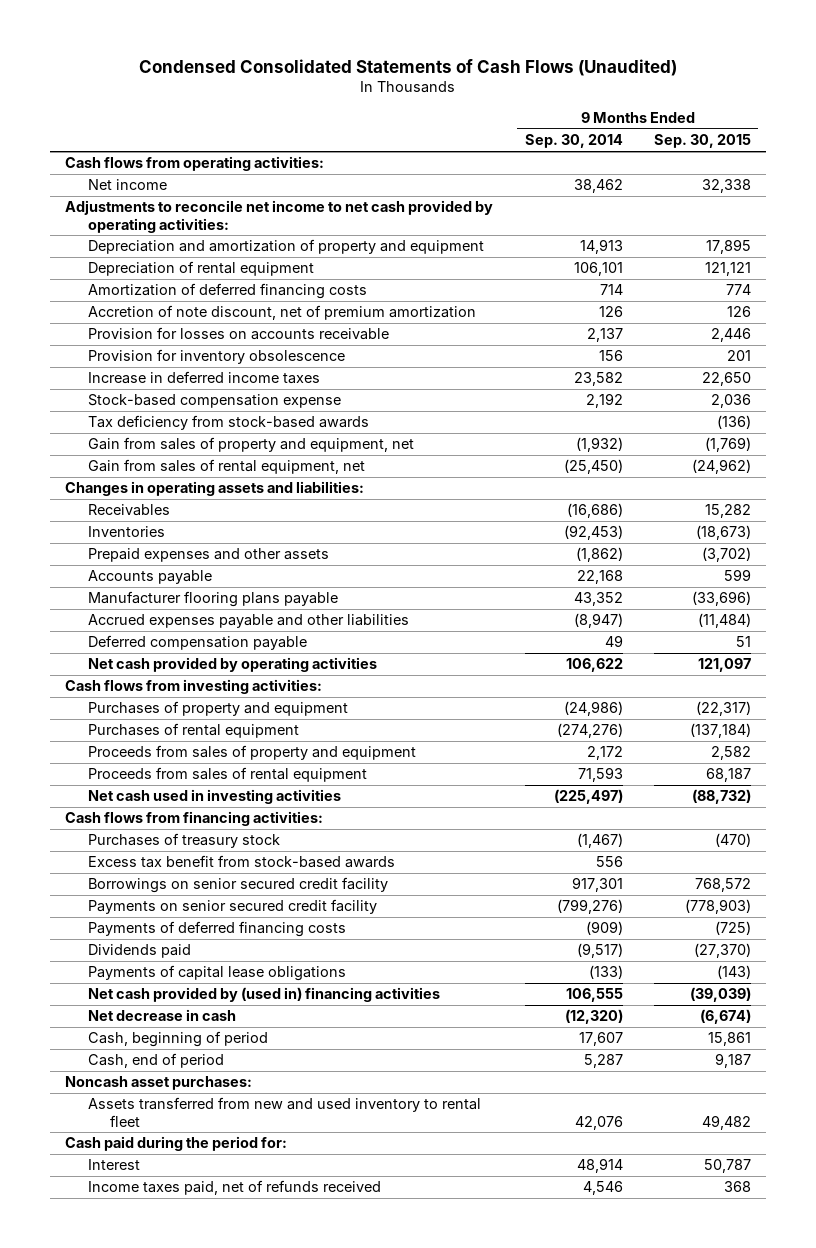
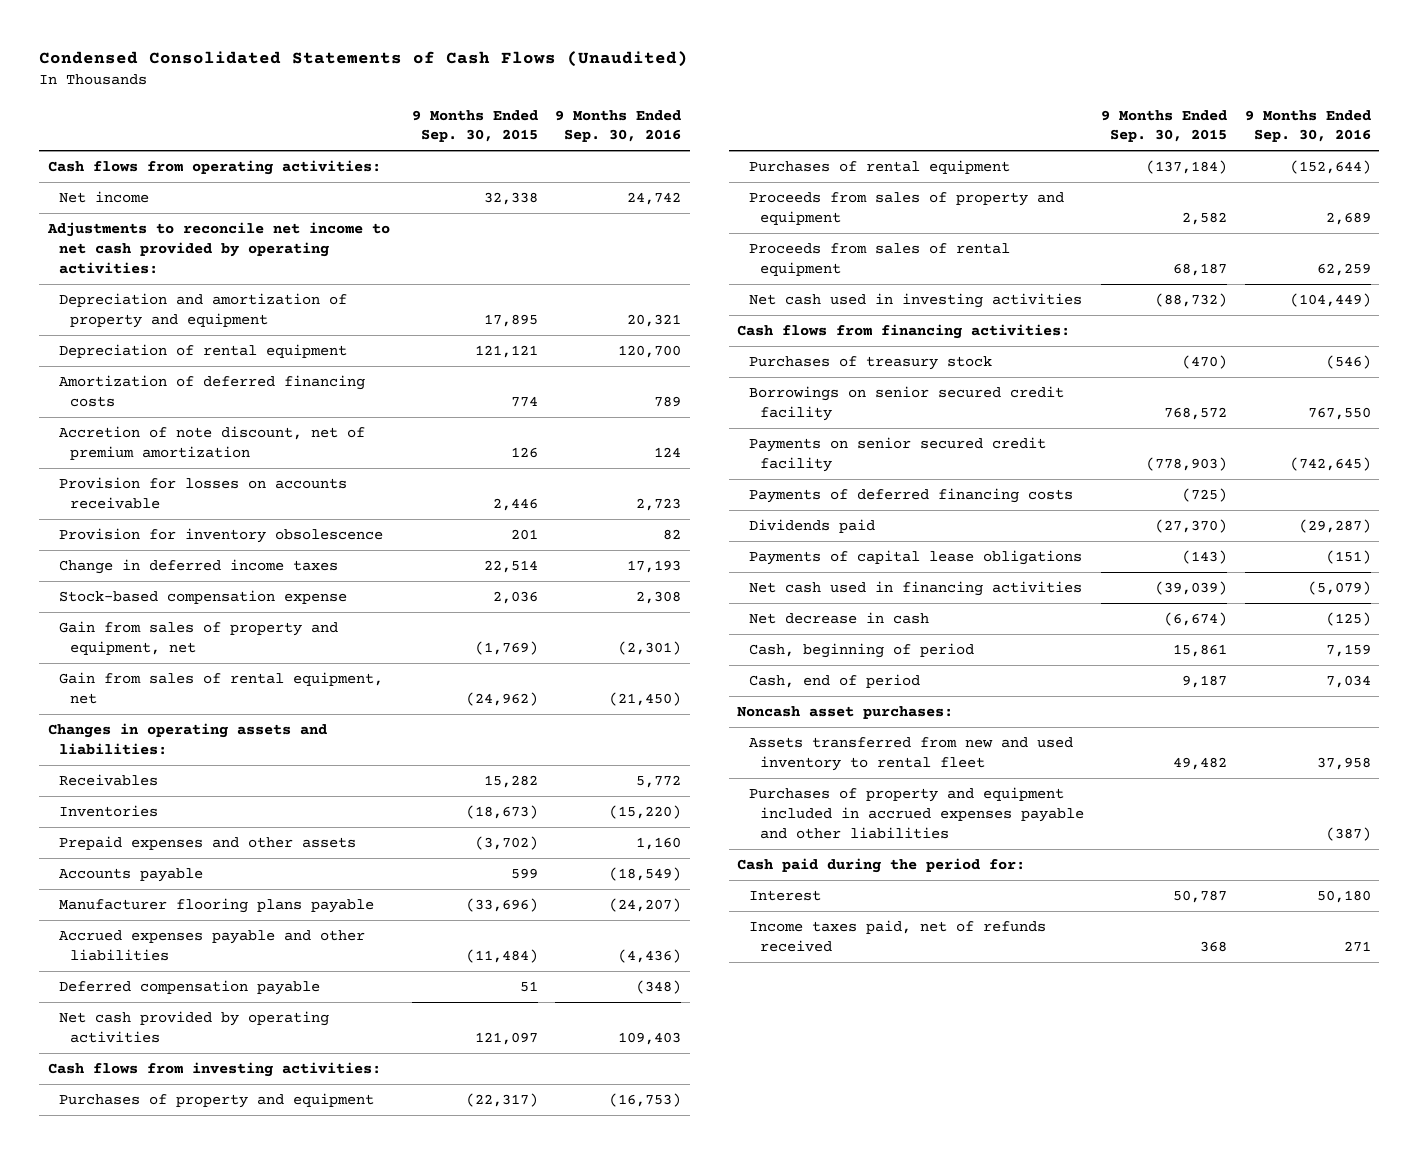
- | 9 Months Ended Sep. 30, 2014 | 9 Months Ended Sep. 30, 2015
+ | 9 Months Ended Sep. 30, 2015 | 9 Months Ended Sep. 30, 2016
- Increase in deferred income taxes | 23,582 | 22,650
+ Change in deferred income taxes | 22,514 | 17,193
- Tax deficiency from stock-based awards | | (136)
- Excess tax benefit from stock-based awards | 556 |
- Net cash provided by (used in) financing activities | 106,555 | (39,039)
+ Net cash used in financing activities | (39,039) | (5,079)
+ Purchases of property and equipment included in accrued expenses payable and other liabilities | | (387)

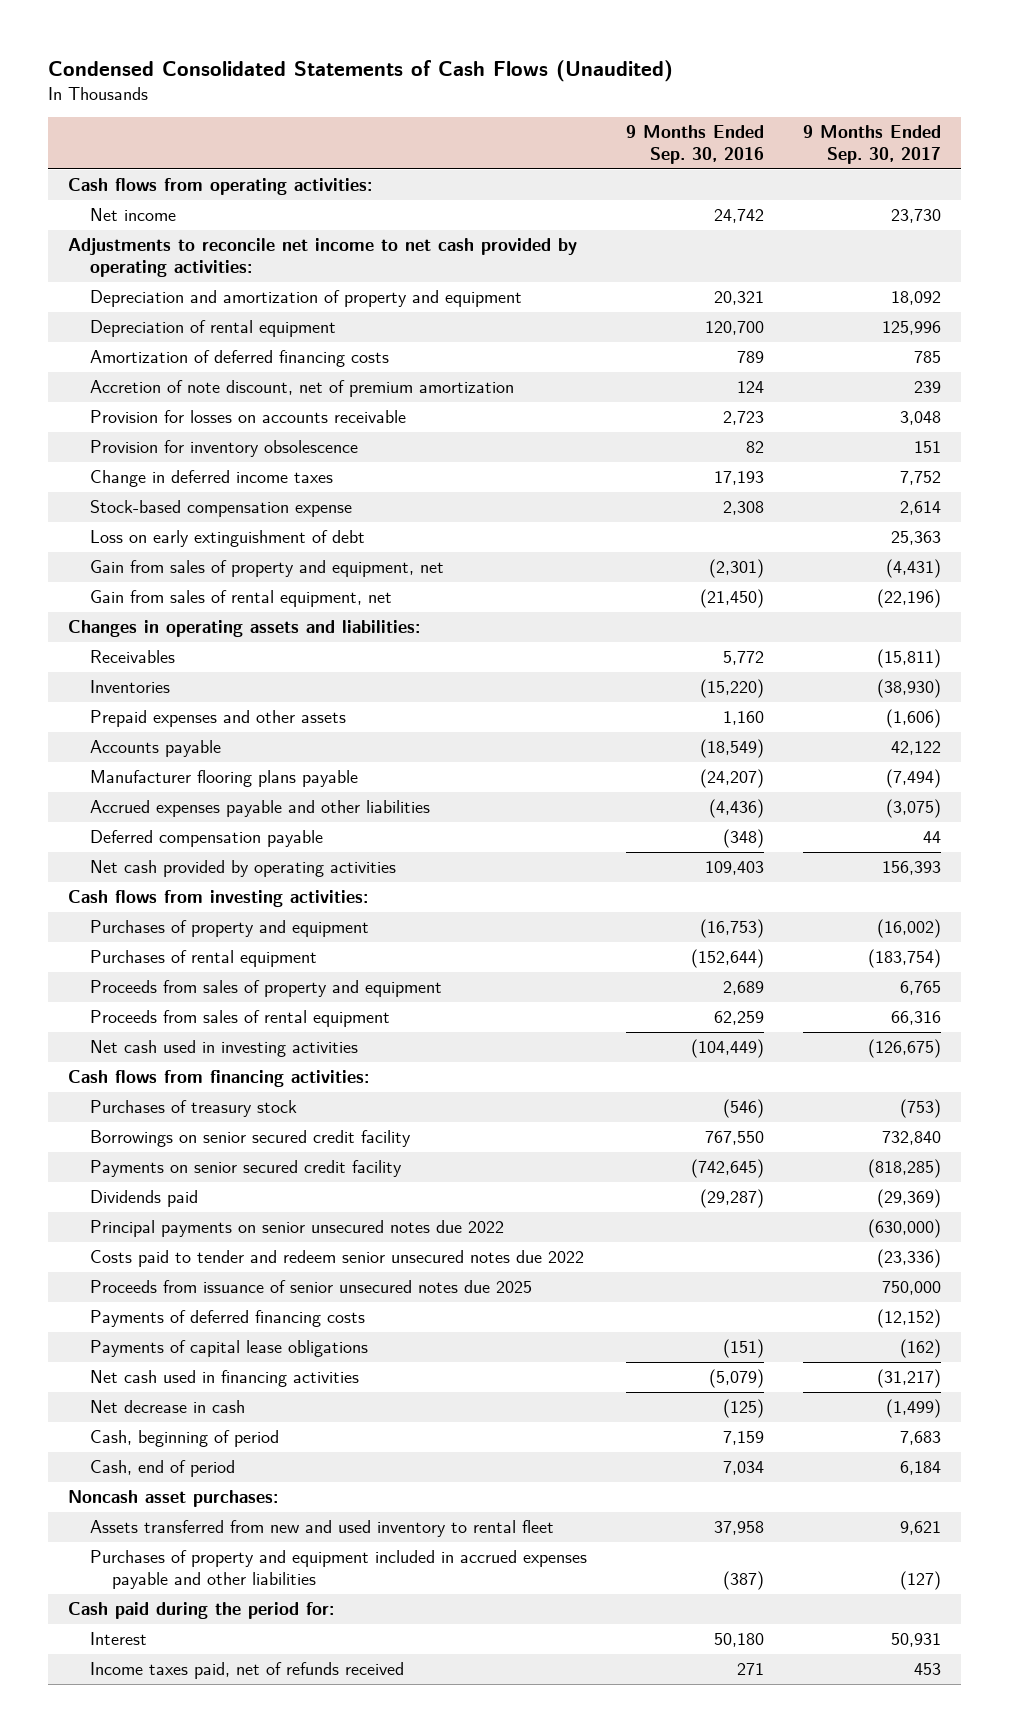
- | 9 Months Ended Sep. 30, 2015 | 9 Months Ended Sep. 30, 2016
+ | 9 Months Ended Sep. 30, 2016 | 9 Months Ended Sep. 30, 2017
+ Loss on early extinguishment of debt | | 25,363
+ Principal payments on senior unsecured notes due 2022 | | (630,000)
+ Costs paid to tender and redeem senior unsecured notes due 2022 | | (23,336)
+ Proceeds from issuance of senior unsecured notes due 2025 | | 750,000
moved down: Payments of deferred financing costs | | (12,152)

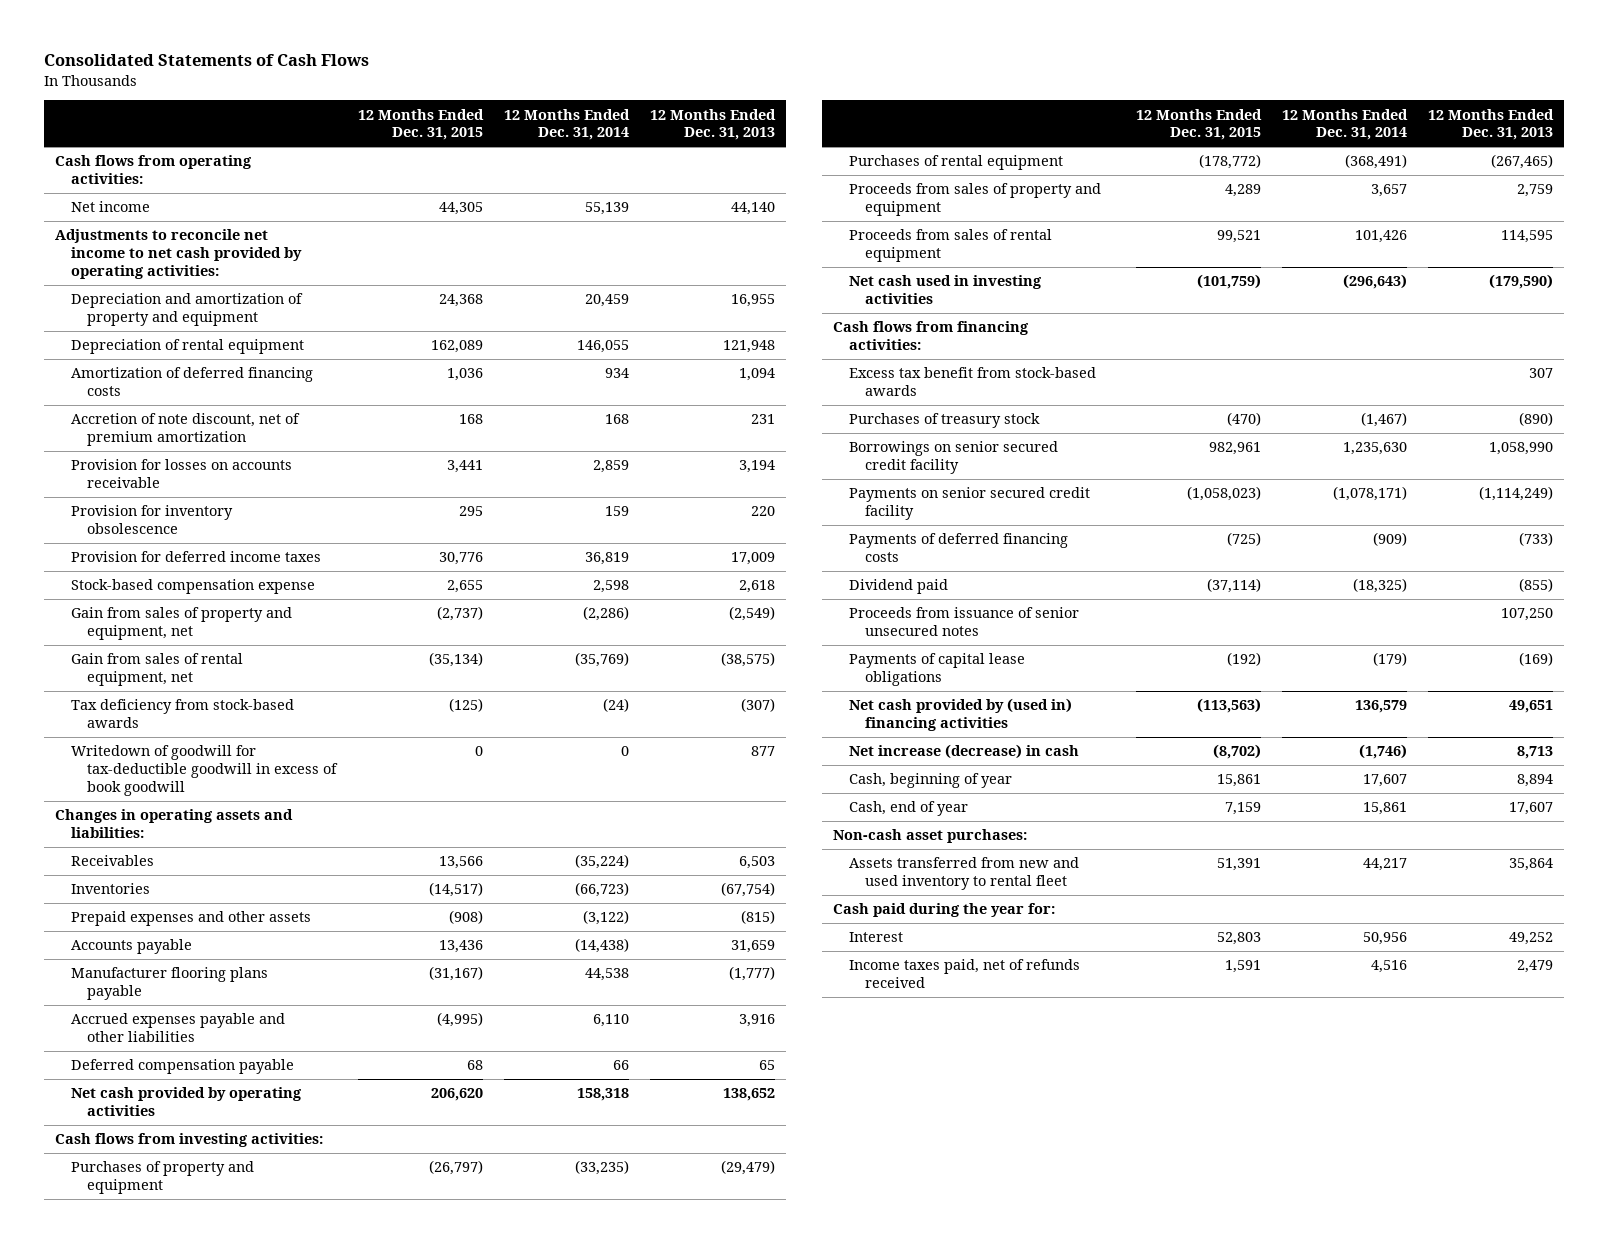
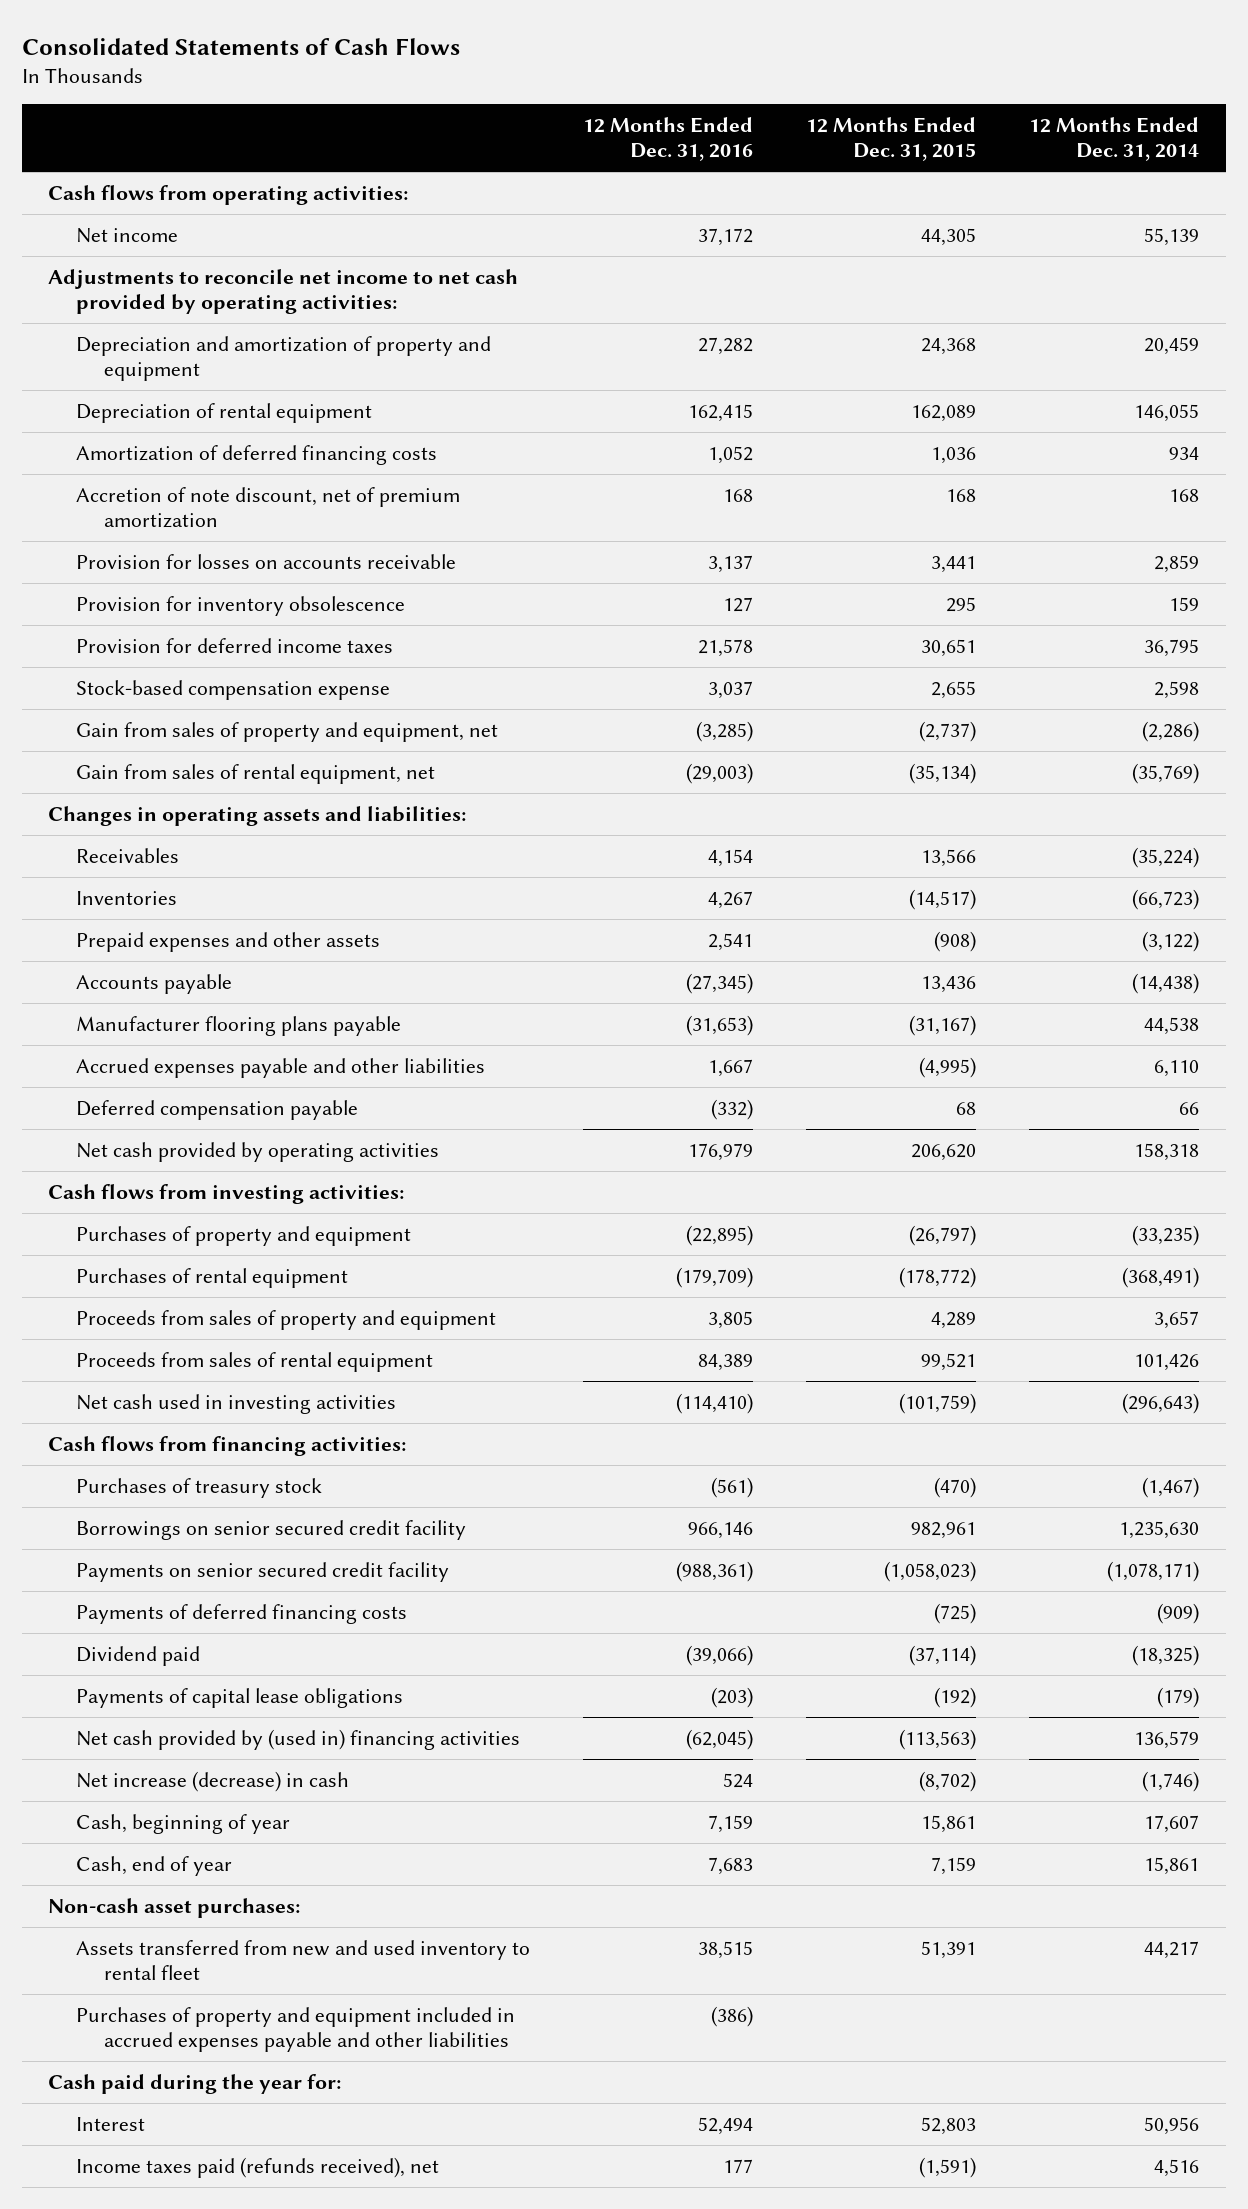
- | 12 Months Ended Dec. 31, 2015 | 12 Months Ended Dec. 31, 2014 | 12 Months Ended Dec. 31, 2013
+ | 12 Months Ended Dec. 31, 2016 | 12 Months Ended Dec. 31, 2015 | 12 Months Ended Dec. 31, 2014
- Provision for deferred income taxes | 30,776 | 36,819 | 17,009
+ Provision for deferred income taxes | 21,578 | 30,651 | 36,795
- Tax deficiency from stock-based awards | (125) | (24) | (307)
- Writedown of goodwill for tax-deductible goodwill in excess of book goodwill | 0 | 0 | 877
- Excess tax benefit from stock-based awards | | | 307
- Proceeds from issuance of senior unsecured notes | | | 107,250
+ Purchases of property and equipment included in accrued expenses payable and other liabilities | (386) | |
- Income taxes paid, net of refunds received | 1,591 | 4,516 | 2,479
+ Income taxes paid (refunds received), net | 177 | (1,591) | 4,516

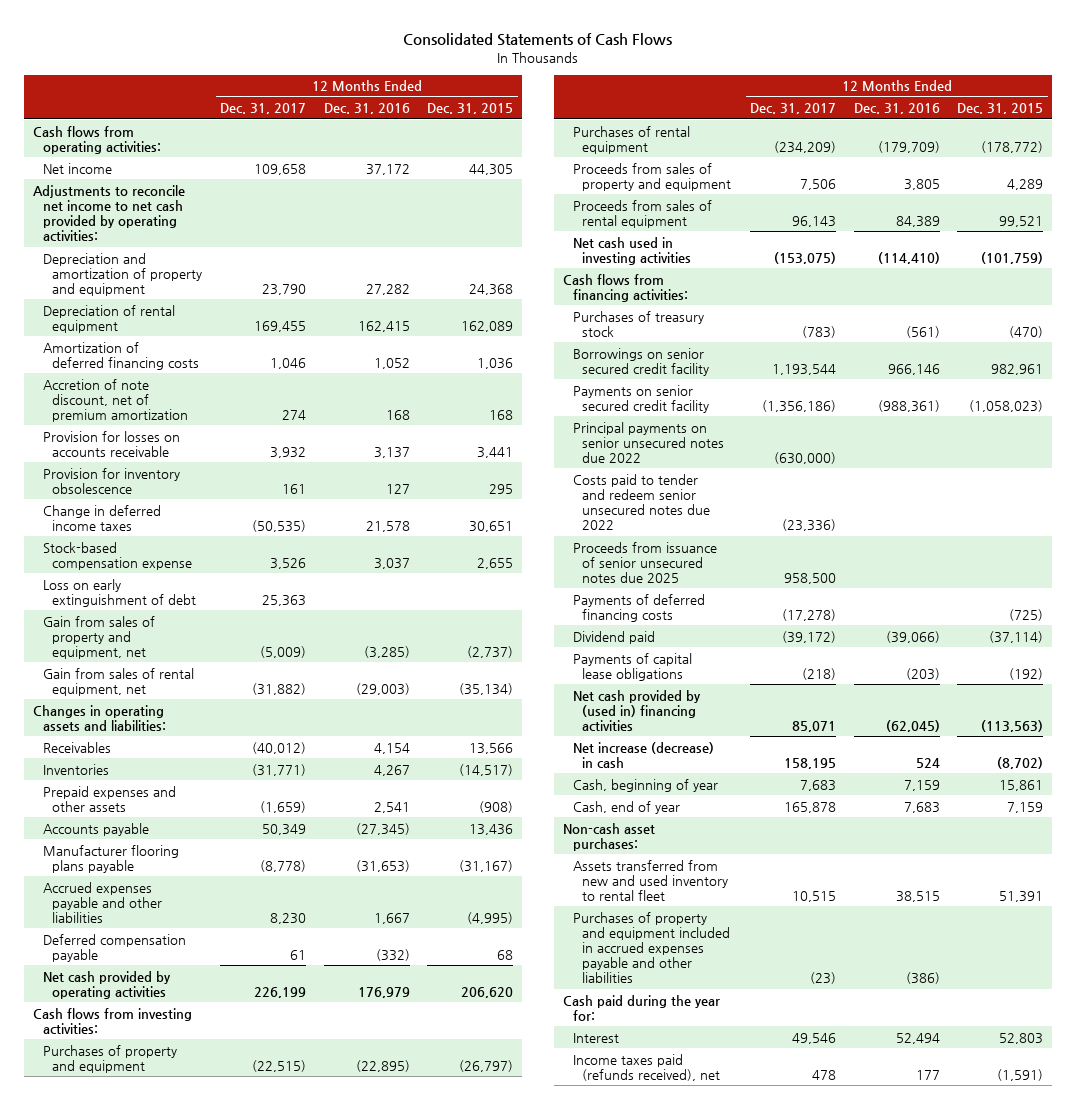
- | 12 Months Ended Dec. 31, 2016 | 12 Months Ended Dec. 31, 2015 | 12 Months Ended Dec. 31, 2014
+ | 12 Months Ended Dec. 31, 2017 | 12 Months Ended Dec. 31, 2016 | 12 Months Ended Dec. 31, 2015
- Provision for deferred income taxes | 21,578 | 30,651 | 36,795
+ Change in deferred income taxes | (50,535) | 21,578 | 30,651
+ Loss on early extinguishment of debt | 25,363 | |
+ Principal payments on senior unsecured notes due 2022 | (630,000) | |
+ Costs paid to tender and redeem senior unsecured notes due 2022 | (23,336) | |
+ Proceeds from issuance of senior unsecured notes due 2025 | 958,500 | |

